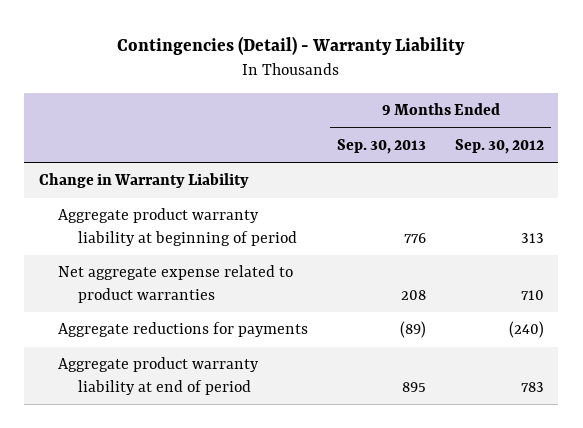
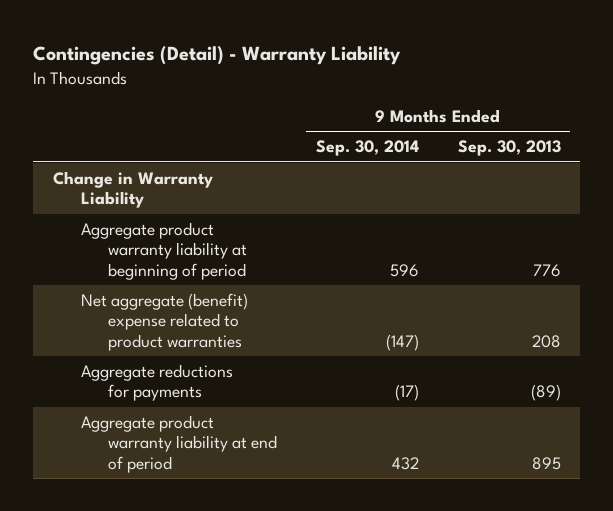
- | 9 Months Ended Sep. 30, 2013 | 9 Months Ended Sep. 30, 2012
+ | 9 Months Ended Sep. 30, 2014 | 9 Months Ended Sep. 30, 2013
- Net aggregate expense related to product warranties | 208 | 710
+ Net aggregate (benefit) expense related to product warranties | (147) | 208

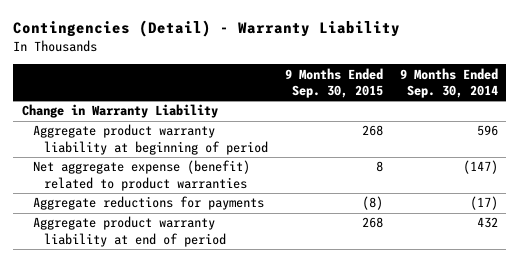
- | 9 Months Ended Sep. 30, 2014 | 9 Months Ended Sep. 30, 2013
+ | 9 Months Ended Sep. 30, 2015 | 9 Months Ended Sep. 30, 2014
- Net aggregate (benefit) expense related to product warranties | (147) | 208
+ Net aggregate expense (benefit) related to product warranties | 8 | (147)

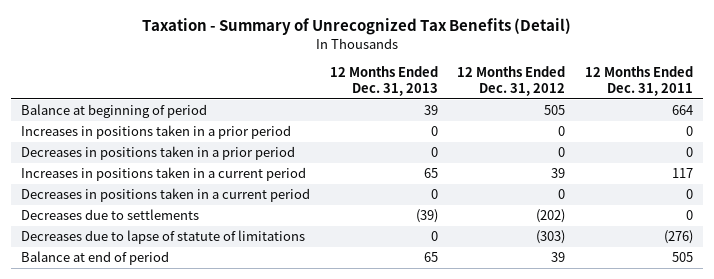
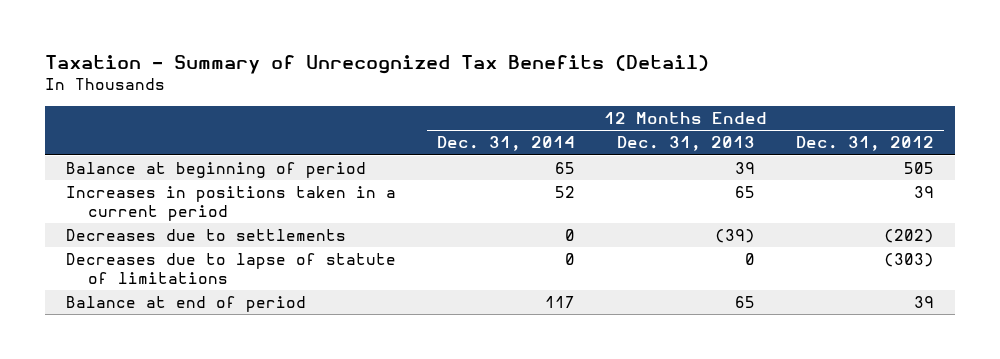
- | 12 Months Ended Dec. 31, 2013 | 12 Months Ended Dec. 31, 2012 | 12 Months Ended Dec. 31, 2011
+ | 12 Months Ended Dec. 31, 2014 | 12 Months Ended Dec. 31, 2013 | 12 Months Ended Dec. 31, 2012
- Increases in positions taken in a prior period | 0 | 0 | 0
- Decreases in positions taken in a prior period | 0 | 0 | 0
- Decreases in positions taken in a current period | 0 | 0 | 0

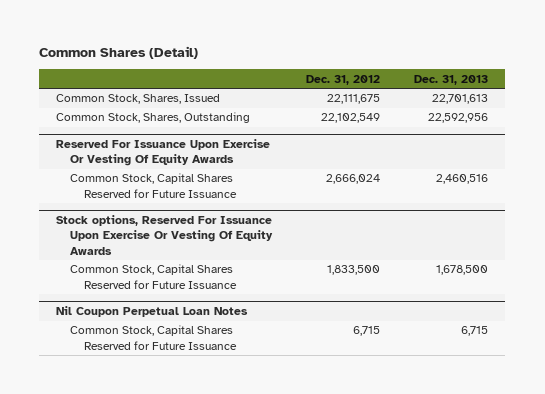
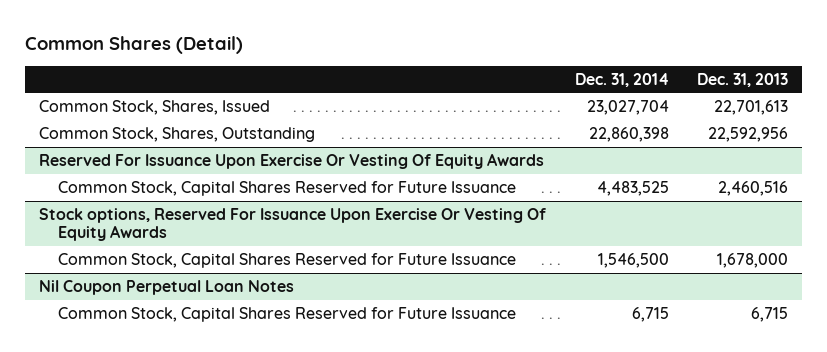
- | Dec. 31, 2012 | Dec. 31, 2013
+ | Dec. 31, 2014 | Dec. 31, 2013
@ Stock options, Reserved For Issuance Upon Exercise Or Vesting Of Equity Awards
- Common Stock, Capital Shares Reserved for Future Issuance | 1,833,500 | 1,678,500
+ Common Stock, Capital Shares Reserved for Future Issuance | 1,546,500 | 1,678,000

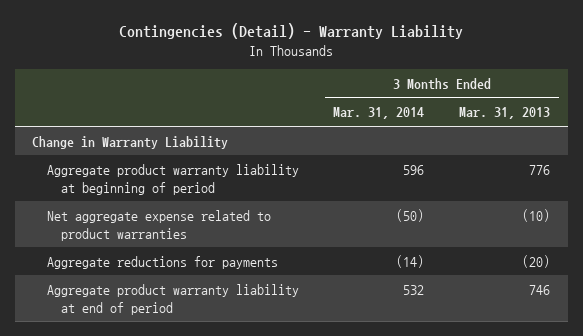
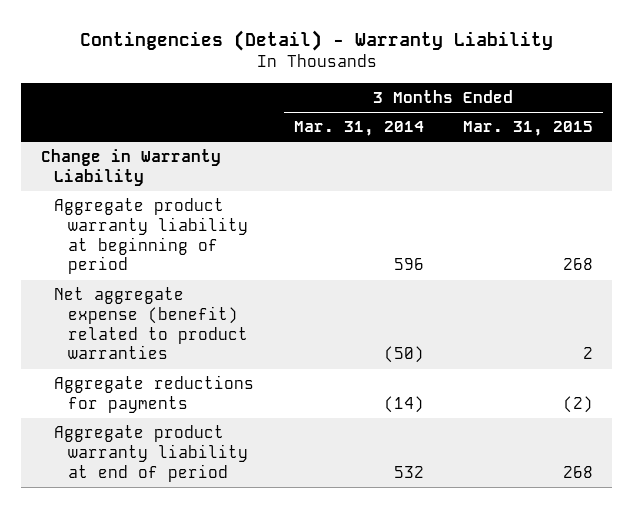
- | 3 Months Ended Mar. 31, 2014 | 3 Months Ended Mar. 31, 2013
+ | 3 Months Ended Mar. 31, 2014 | 3 Months Ended Mar. 31, 2015
- Net aggregate expense related to product warranties | (50) | (10)
+ Net aggregate expense (benefit) related to product warranties | (50) | 2

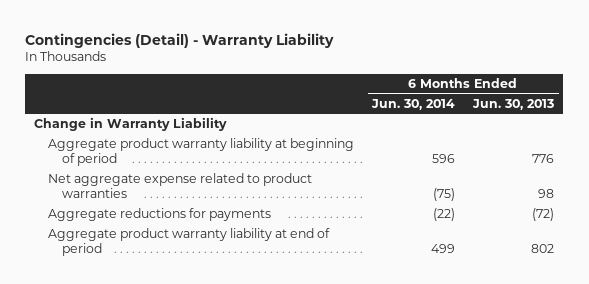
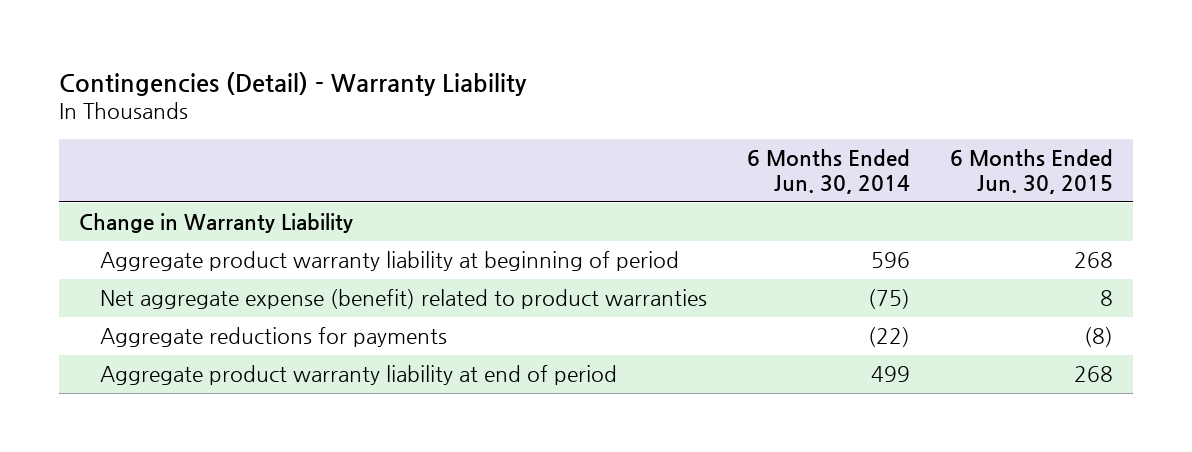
- | 6 Months Ended Jun. 30, 2014 | 6 Months Ended Jun. 30, 2013
+ | 6 Months Ended Jun. 30, 2014 | 6 Months Ended Jun. 30, 2015
- Net aggregate expense related to product warranties | (75) | 98
+ Net aggregate expense (benefit) related to product warranties | (75) | 8

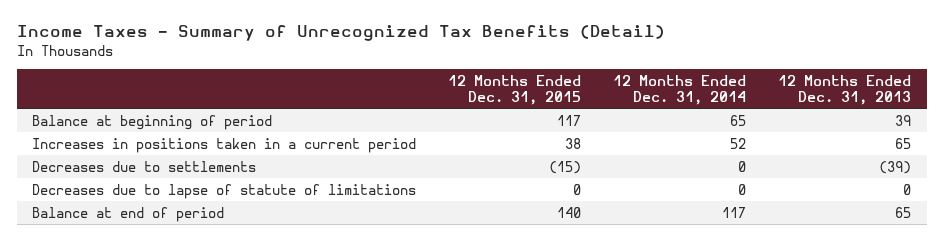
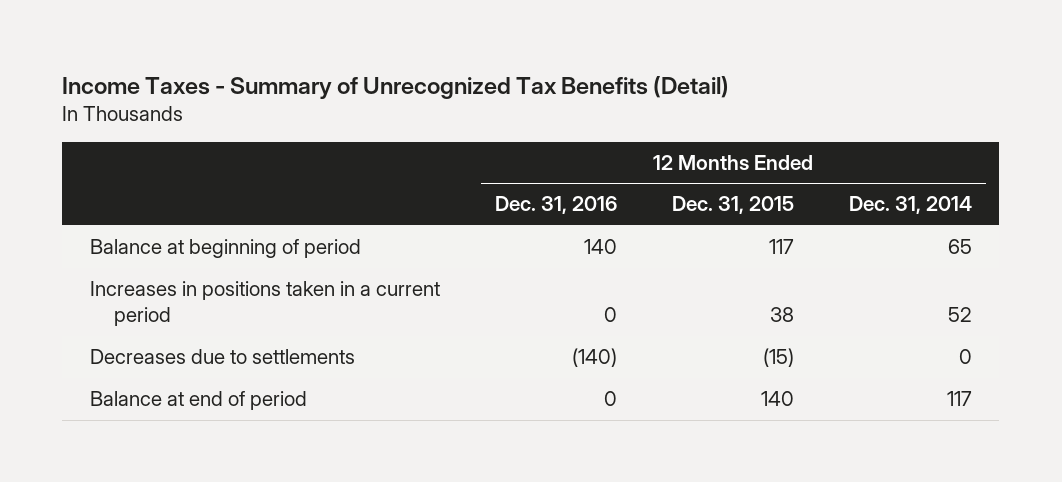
- | 12 Months Ended Dec. 31, 2015 | 12 Months Ended Dec. 31, 2014 | 12 Months Ended Dec. 31, 2013
+ | 12 Months Ended Dec. 31, 2016 | 12 Months Ended Dec. 31, 2015 | 12 Months Ended Dec. 31, 2014
- Decreases due to lapse of statute of limitations | 0 | 0 | 0

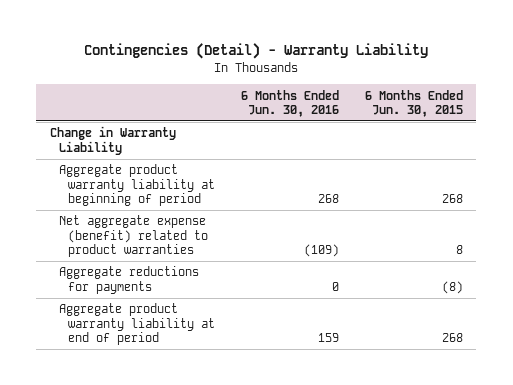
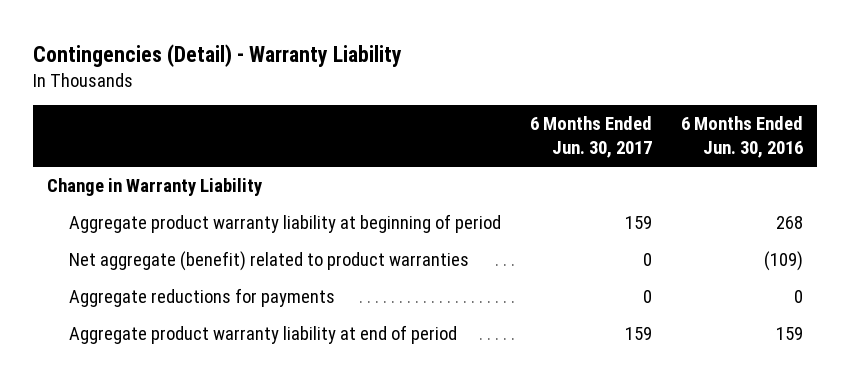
- | 6 Months Ended Jun. 30, 2016 | 6 Months Ended Jun. 30, 2015
+ | 6 Months Ended Jun. 30, 2017 | 6 Months Ended Jun. 30, 2016
- Net aggregate expense (benefit) related to product warranties | (109) | 8
+ Net aggregate (benefit) related to product warranties | 0 | (109)

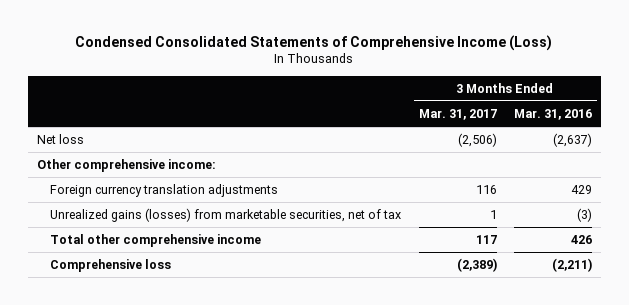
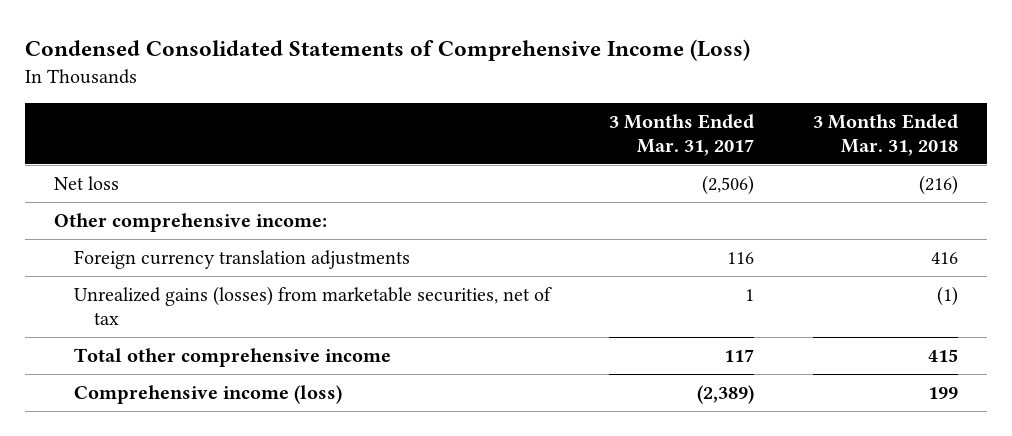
- | 3 Months Ended Mar. 31, 2017 | 3 Months Ended Mar. 31, 2016
+ | 3 Months Ended Mar. 31, 2017 | 3 Months Ended Mar. 31, 2018
- Comprehensive loss | (2,389) | (2,211)
+ Comprehensive income (loss) | (2,389) | 199

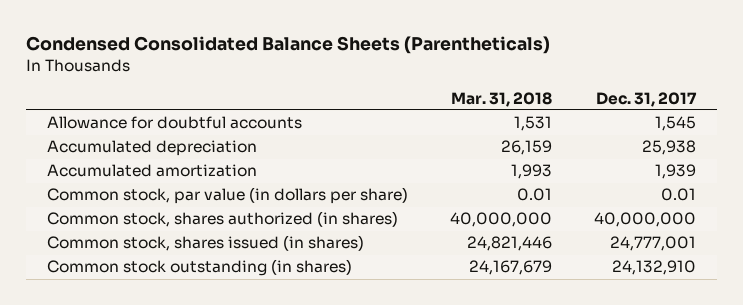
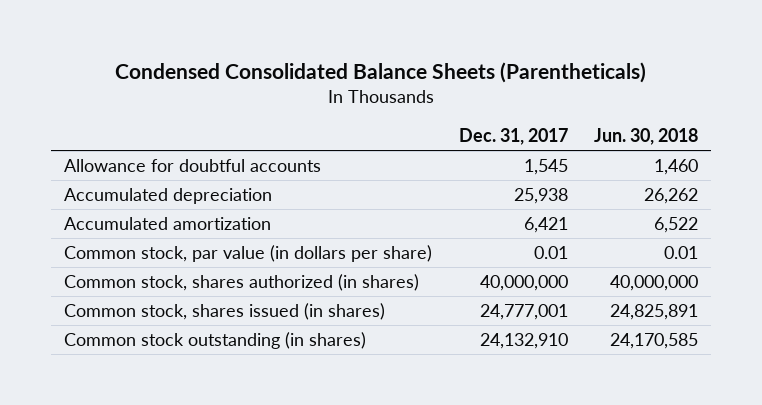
- | Mar. 31, 2018 | Dec. 31, 2017
+ | Dec. 31, 2017 | Jun. 30, 2018
- Accumulated amortization | 1,993 | 1,939
+ Accumulated amortization | 6,421 | 6,522

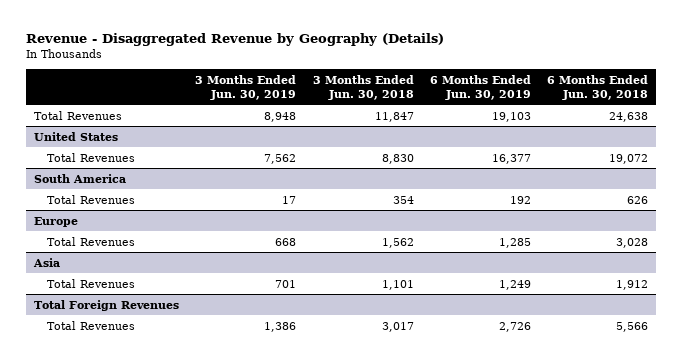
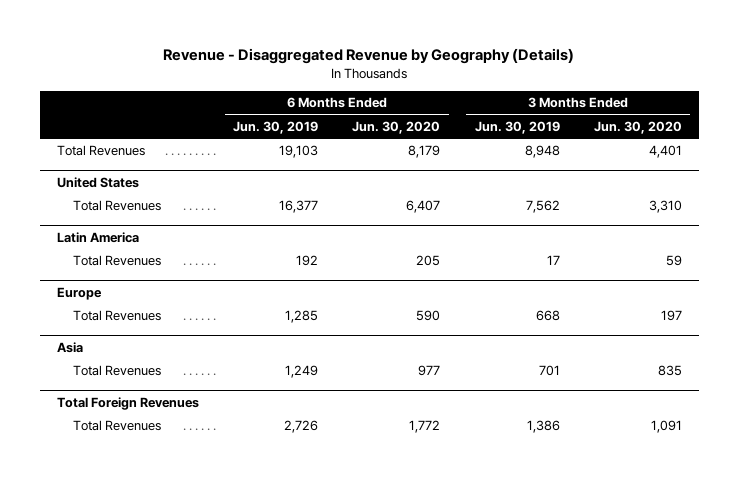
- | 3 Months Ended Jun. 30, 2019 | 3 Months Ended Jun. 30, 2018 | 6 Months Ended Jun. 30, 2019 | 6 Months Ended Jun. 30, 2018
+ | 6 Months Ended Jun. 30, 2019 | 6 Months Ended Jun. 30, 2020 | 3 Months Ended Jun. 30, 2019 | 3 Months Ended Jun. 30, 2020
- South America
+ Latin America

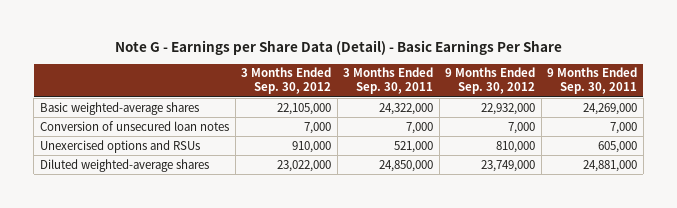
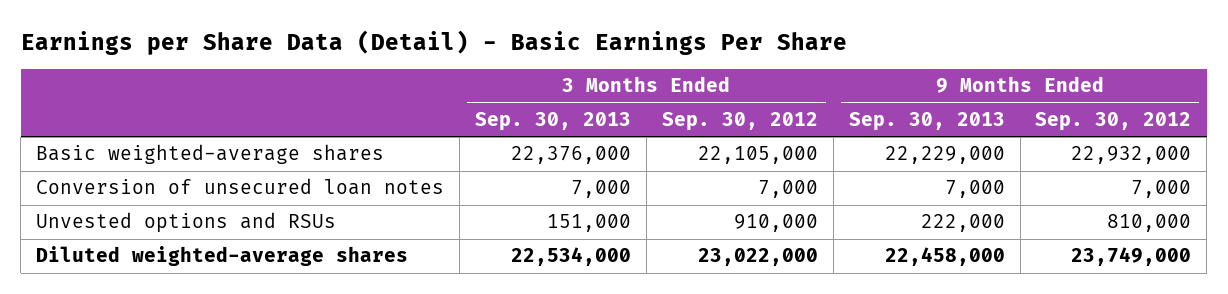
- Note G - Earnings per Share Data (Detail) - Basic Earnings Per Share
+ Earnings per Share Data (Detail) - Basic Earnings Per Share
- | 3 Months Ended Sep. 30, 2012 | 3 Months Ended Sep. 30, 2011 | 9 Months Ended Sep. 30, 2012 | 9 Months Ended Sep. 30, 2011
+ | 3 Months Ended Sep. 30, 2013 | 3 Months Ended Sep. 30, 2012 | 9 Months Ended Sep. 30, 2013 | 9 Months Ended Sep. 30, 2012
- Unexercised options and RSUs | 910,000 | 521,000 | 810,000 | 605,000
+ Unvested options and RSUs | 151,000 | 910,000 | 222,000 | 810,000

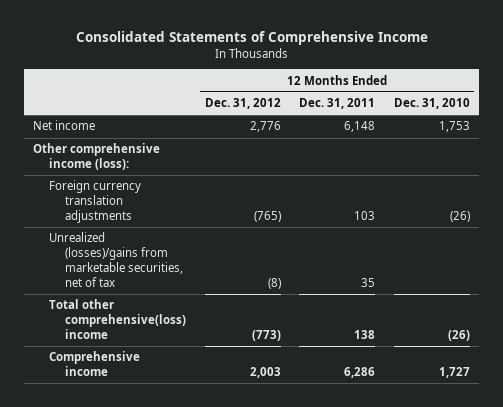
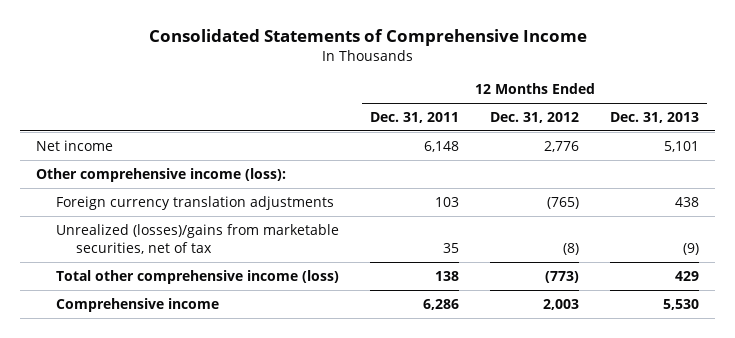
- | 12 Months Ended Dec. 31, 2012 | 12 Months Ended Dec. 31, 2011 | 12 Months Ended Dec. 31, 2010
+ | 12 Months Ended Dec. 31, 2011 | 12 Months Ended Dec. 31, 2012 | 12 Months Ended Dec. 31, 2013
- Total other comprehensive(loss) income | (773) | 138 | (26)
+ Total other comprehensive income (loss) | 138 | (773) | 429

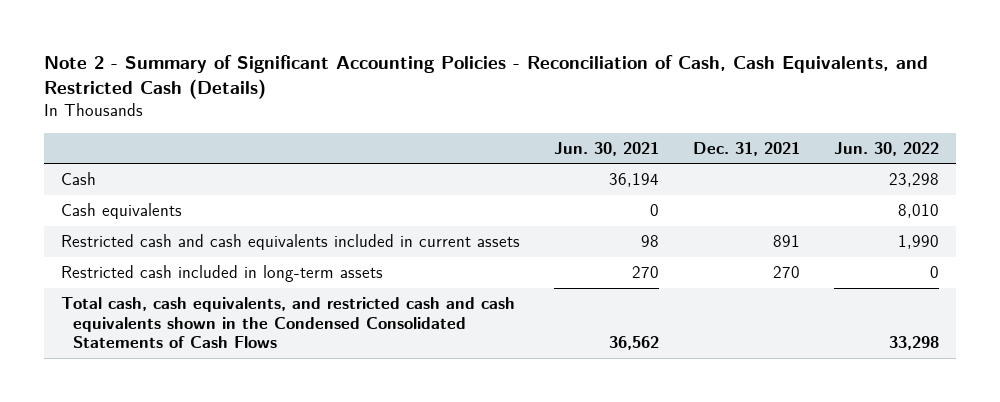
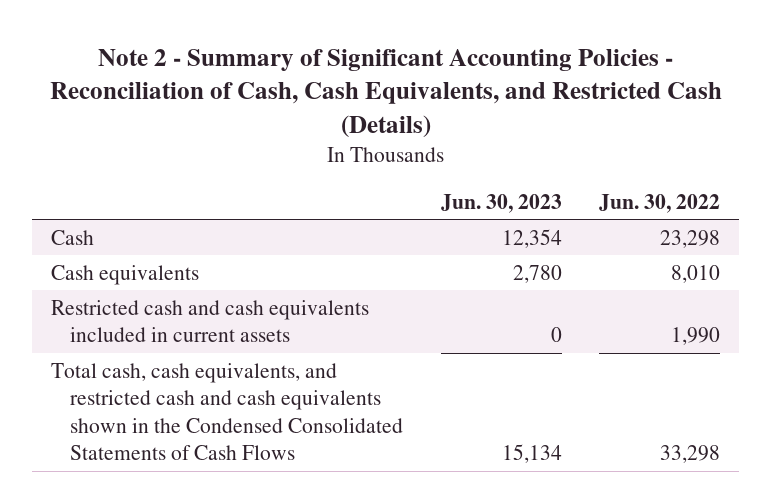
- | Jun. 30, 2021 | Dec. 31, 2021 | Jun. 30, 2022
+ | Jun. 30, 2023 | Jun. 30, 2022
- Restricted cash included in long-term assets | 270 | 270 | 0

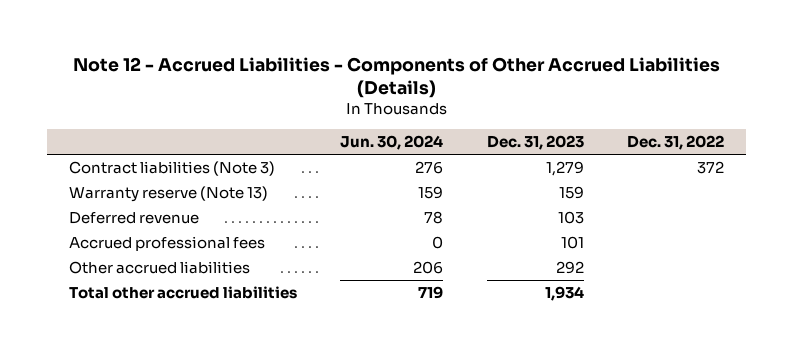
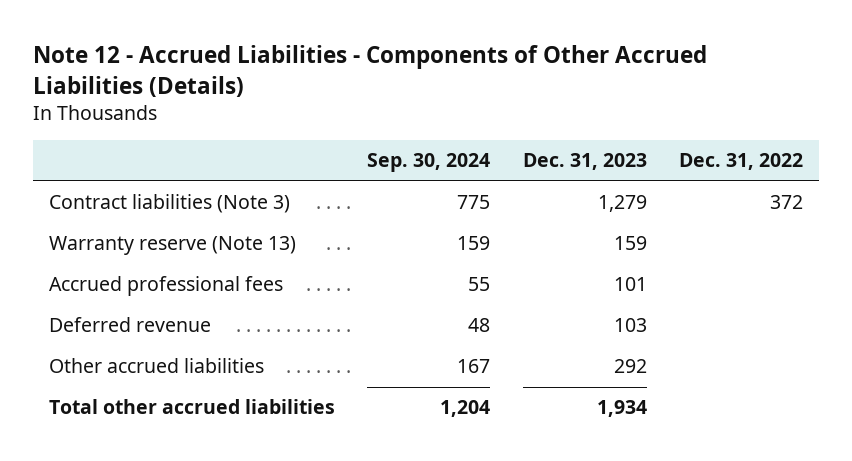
- | Jun. 30, 2024 | Dec. 31, 2023 | Dec. 31, 2022
+ | Sep. 30, 2024 | Dec. 31, 2023 | Dec. 31, 2022
moved down: Deferred revenue | 48 | 103 |

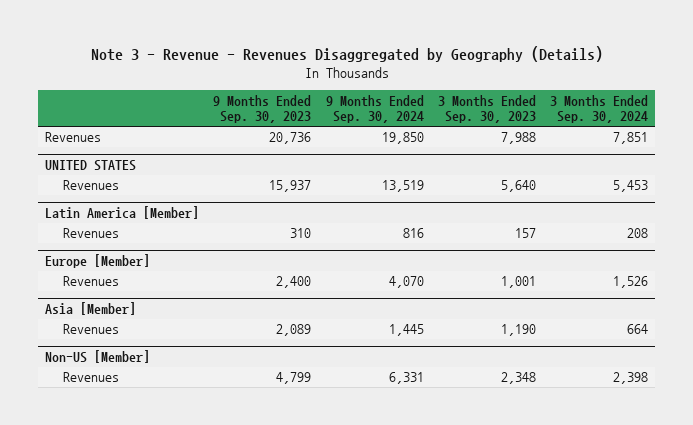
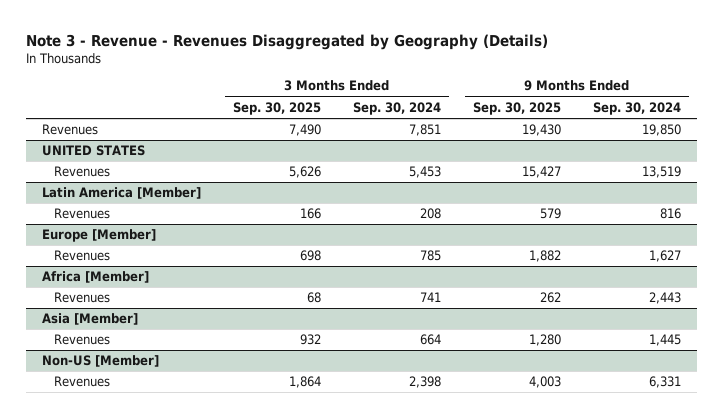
- | 9 Months Ended Sep. 30, 2023 | 9 Months Ended Sep. 30, 2024 | 3 Months Ended Sep. 30, 2023 | 3 Months Ended Sep. 30, 2024
+ | 3 Months Ended Sep. 30, 2025 | 3 Months Ended Sep. 30, 2024 | 9 Months Ended Sep. 30, 2025 | 9 Months Ended Sep. 30, 2024
@ Europe [Member]
- Revenues | 2,400 | 4,070 | 1,001 | 1,526
+ Revenues | 698 | 785 | 1,882 | 1,627
+ Africa [Member]
+ Revenues | 68 | 741 | 262 | 2,443

